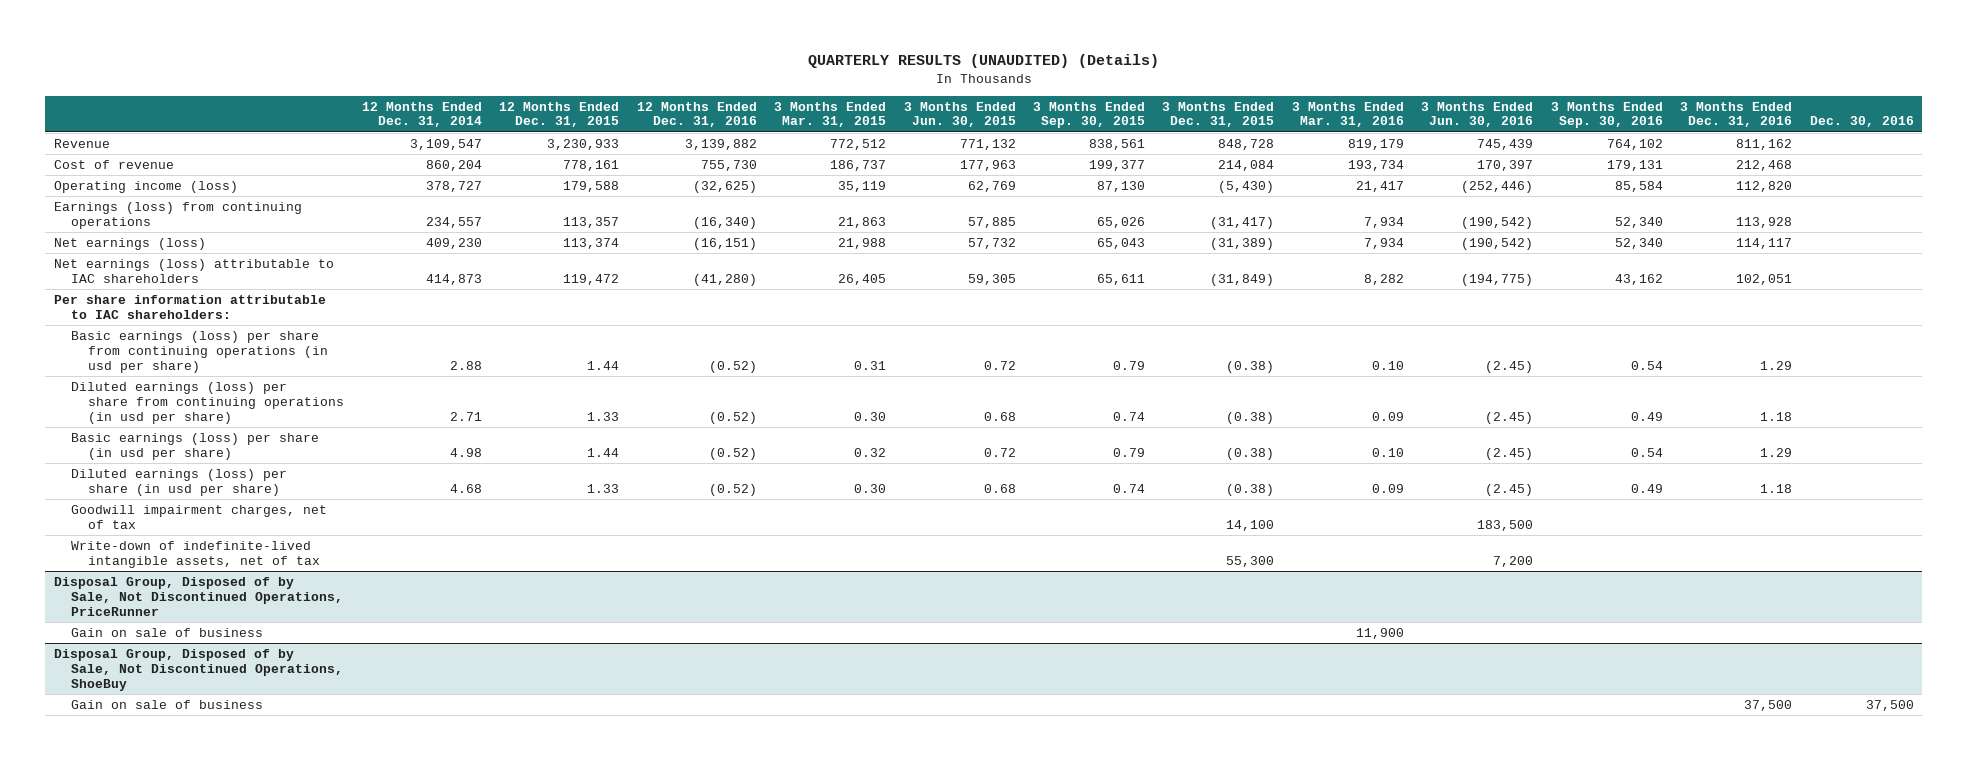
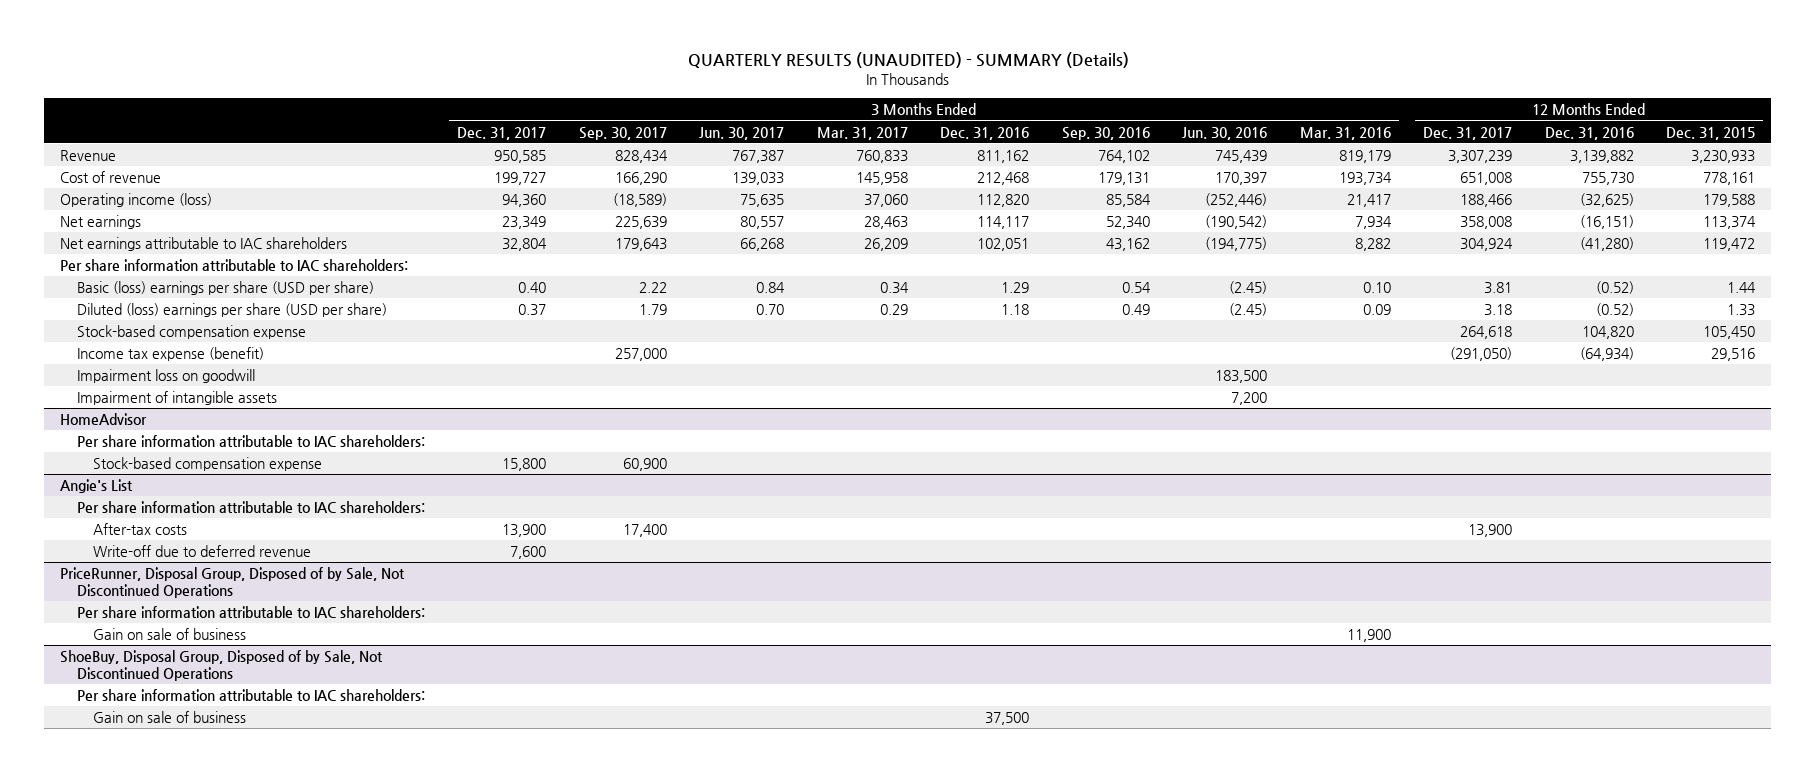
- QUARTERLY RESULTS (UNAUDITED) (Details)
+ QUARTERLY RESULTS (UNAUDITED) - SUMMARY (Details)
- | 12 Months Ended Dec. 31, 2014 | 12 Months Ended Dec. 31, 2015 | 12 Months Ended Dec. 31, 2016 | 3 Months Ended Mar. 31, 2015 | 3 Months Ended Jun. 30, 2015 | 3 Months Ended Sep. 30, 2015 | 3 Months Ended Dec. 31, 2015 | 3 Months Ended Mar. 31, 2016 | 3 Months Ended Jun. 30, 2016 | 3 Months Ended Sep. 30, 2016 | 3 Months Ended Dec. 31, 2016 | Dec. 30, 2016
+ | 3 Months Ended Dec. 31, 2017 | 3 Months Ended Sep. 30, 2017 | 3 Months Ended Jun. 30, 2017 | 3 Months Ended Mar. 31, 2017 | 3 Months Ended Dec. 31, 2016 | 3 Months Ended Sep. 30, 2016 | 3 Months Ended Jun. 30, 2016 | 3 Months Ended Mar. 31, 2016 | 12 Months Ended Dec. 31, 2017 | 12 Months Ended Dec. 31, 2016 | 12 Months Ended Dec. 31, 2015
- Earnings (loss) from continuing operations | 234,557 | 113,357 | (16,340) | 21,863 | 57,885 | 65,026 | (31,417) | 7,934 | (190,542) | 52,340 | 113,928 |
- Net earnings (loss) | 409,230 | 113,374 | (16,151) | 21,988 | 57,732 | 65,043 | (31,389) | 7,934 | (190,542) | 52,340 | 114,117 |
- Net earnings (loss) attributable to IAC shareholders | 414,873 | 119,472 | (41,280) | 26,405 | 59,305 | 65,611 | (31,849) | 8,282 | (194,775) | 43,162 | 102,051 |
+ Net earnings | 23,349 | 225,639 | 80,557 | 28,463 | 114,117 | 52,340 | (190,542) | 7,934 | 358,008 | (16,151) | 113,374
+ Net earnings attributable to IAC shareholders | 32,804 | 179,643 | 66,268 | 26,209 | 102,051 | 43,162 | (194,775) | 8,282 | 304,924 | (41,280) | 119,472
- Basic earnings (loss) per share from continuing operations (in usd per share) | 2.88 | 1.44 | (0.52) | 0.31 | 0.72 | 0.79 | (0.38) | 0.10 | (2.45) | 0.54 | 1.29 |
- Diluted earnings (loss) per share from continuing operations (in usd per share) | 2.71 | 1.33 | (0.52) | 0.30 | 0.68 | 0.74 | (0.38) | 0.09 | (2.45) | 0.49 | 1.18 |
- Basic earnings (loss) per share (in usd per share) | 4.98 | 1.44 | (0.52) | 0.32 | 0.72 | 0.79 | (0.38) | 0.10 | (2.45) | 0.54 | 1.29 |
- Diluted earnings (loss) per share (in usd per share) | 4.68 | 1.33 | (0.52) | 0.30 | 0.68 | 0.74 | (0.38) | 0.09 | (2.45) | 0.49 | 1.18 |
- Goodwill impairment charges, net of tax | | | | | | | 14,100 | | 183,500 | | |
- Write-down of indefinite-lived intangible assets, net of tax | | | | | | | 55,300 | | 7,200 | | |
- Disposal Group, Disposed of by Sale, Not Discontinued Operations, PriceRunner
+ Basic (loss) earnings per share (USD per share) | 0.40 | 2.22 | 0.84 | 0.34 | 1.29 | 0.54 | (2.45) | 0.10 | 3.81 | (0.52) | 1.44
+ Diluted (loss) earnings per share (USD per share) | 0.37 | 1.79 | 0.70 | 0.29 | 1.18 | 0.49 | (2.45) | 0.09 | 3.18 | (0.52) | 1.33
+ Stock-based compensation expense | | | | | | | | | 264,618 | 104,820 | 105,450
+ Income tax expense (benefit) | | 257,000 | | | | | | | (291,050) | (64,934) | 29,516
+ Impairment loss on goodwill | | | | | | | 183,500 | | | |
+ Impairment of intangible assets | | | | | | | 7,200 | | | |
+ HomeAdvisor
+ Per share information attributable to IAC shareholders:
+ Stock-based compensation expense | 15,800 | 60,900 | | | | | | | | |
+ Angie's List
+ Per share information attributable to IAC shareholders:
+ After-tax costs | 13,900 | 17,400 | | | | | | | 13,900 | |
+ Write-off due to deferred revenue | 7,600 | | | | | | | | | |
+ PriceRunner, Disposal Group, Disposed of by Sale, Not Discontinued Operations
+ Per share information attributable to IAC shareholders:
- Disposal Group, Disposed of by Sale, Not Discontinued Operations, ShoeBuy
+ ShoeBuy, Disposal Group, Disposed of by Sale, Not Discontinued Operations
+ Per share information attributable to IAC shareholders:

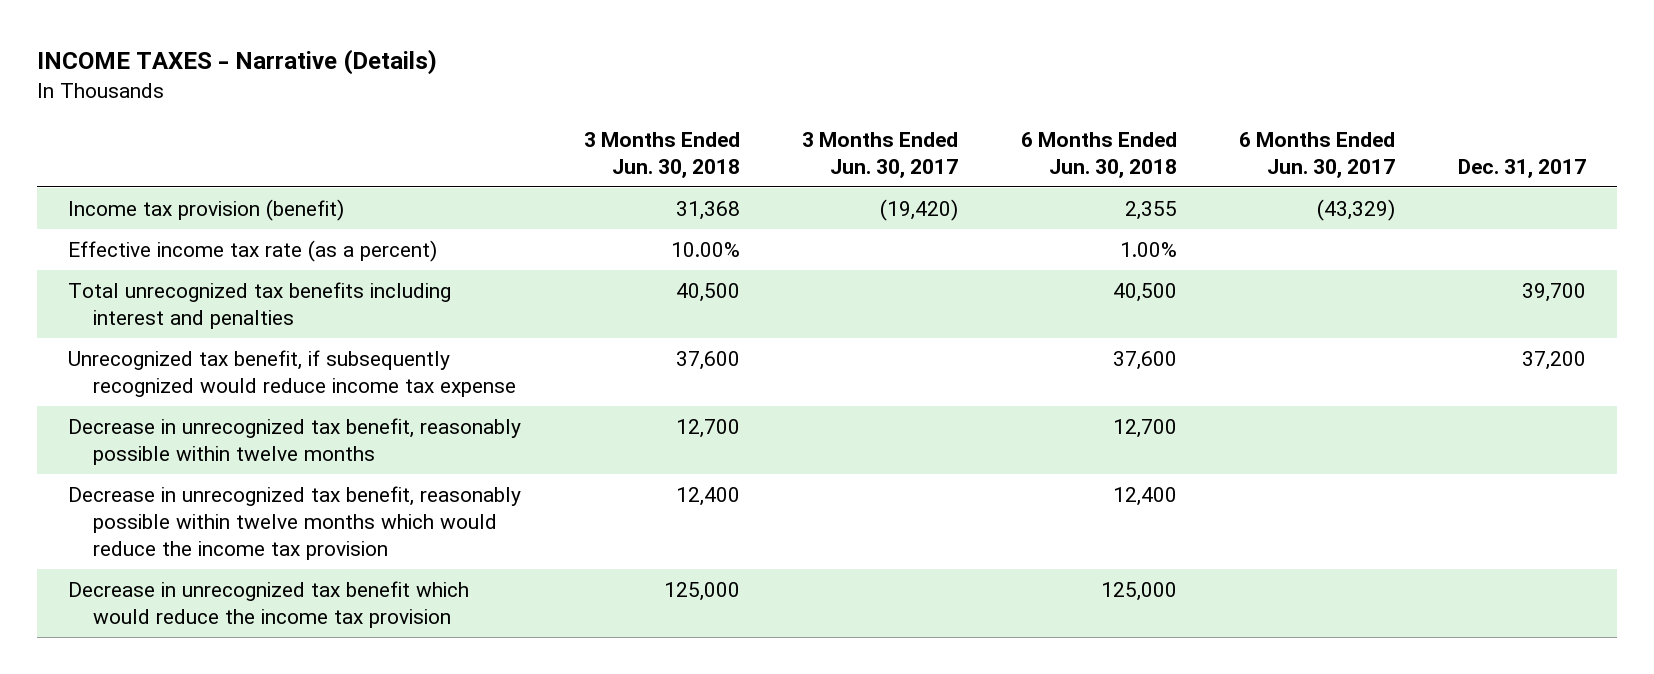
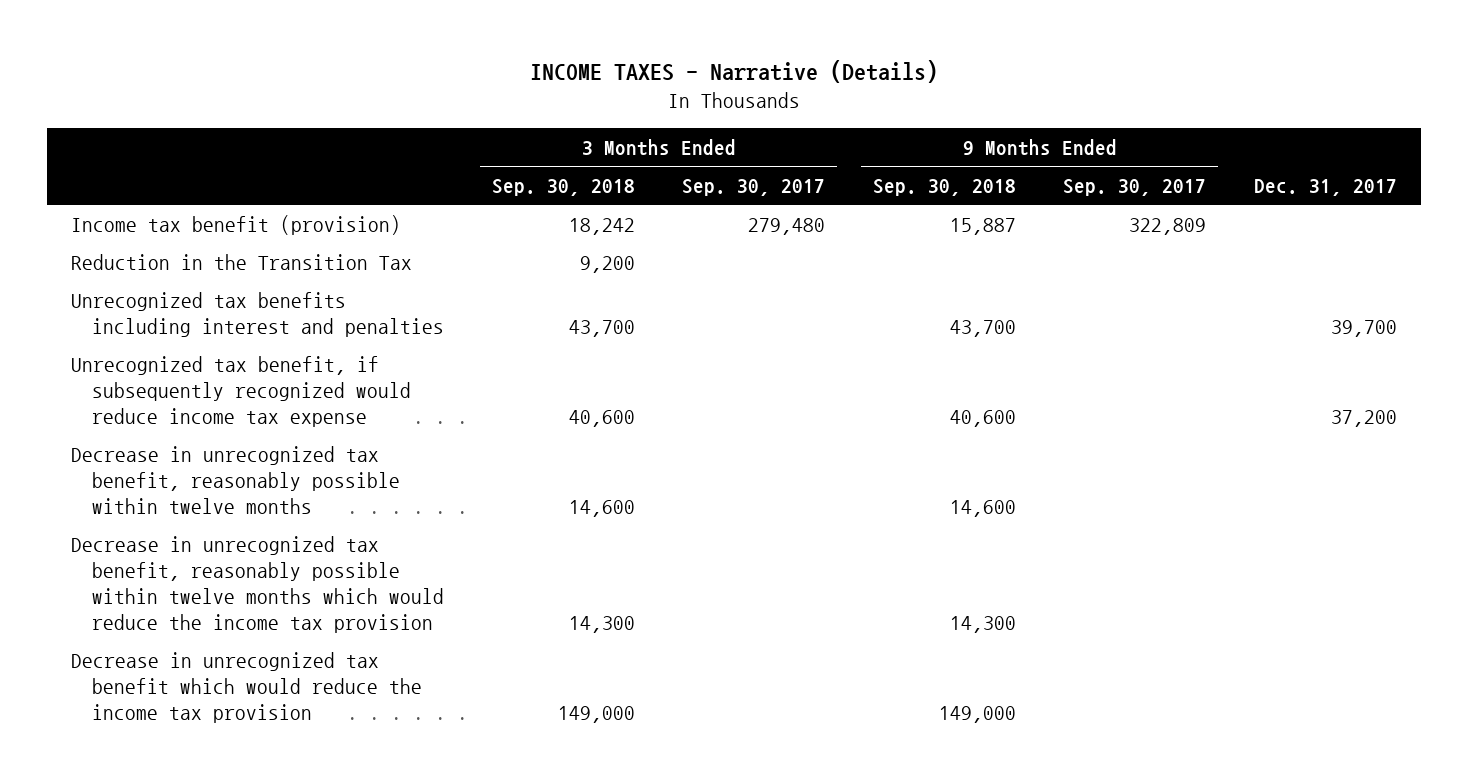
- | 3 Months Ended Jun. 30, 2018 | 3 Months Ended Jun. 30, 2017 | 6 Months Ended Jun. 30, 2018 | 6 Months Ended Jun. 30, 2017 | Dec. 31, 2017
+ | 3 Months Ended Sep. 30, 2018 | 3 Months Ended Sep. 30, 2017 | 9 Months Ended Sep. 30, 2018 | 9 Months Ended Sep. 30, 2017 | Dec. 31, 2017
- Income tax provision (benefit) | 31,368 | (19,420) | 2,355 | (43,329) |
- Effective income tax rate (as a percent) | 10.00% | | 1.00% | |
- Total unrecognized tax benefits including interest and penalties | 40,500 | | 40,500 | | 39,700
+ Income tax benefit (provision) | 18,242 | 279,480 | 15,887 | 322,809 |
+ Reduction in the Transition Tax | 9,200 | | | |
+ Unrecognized tax benefits including interest and penalties | 43,700 | | 43,700 | | 39,700

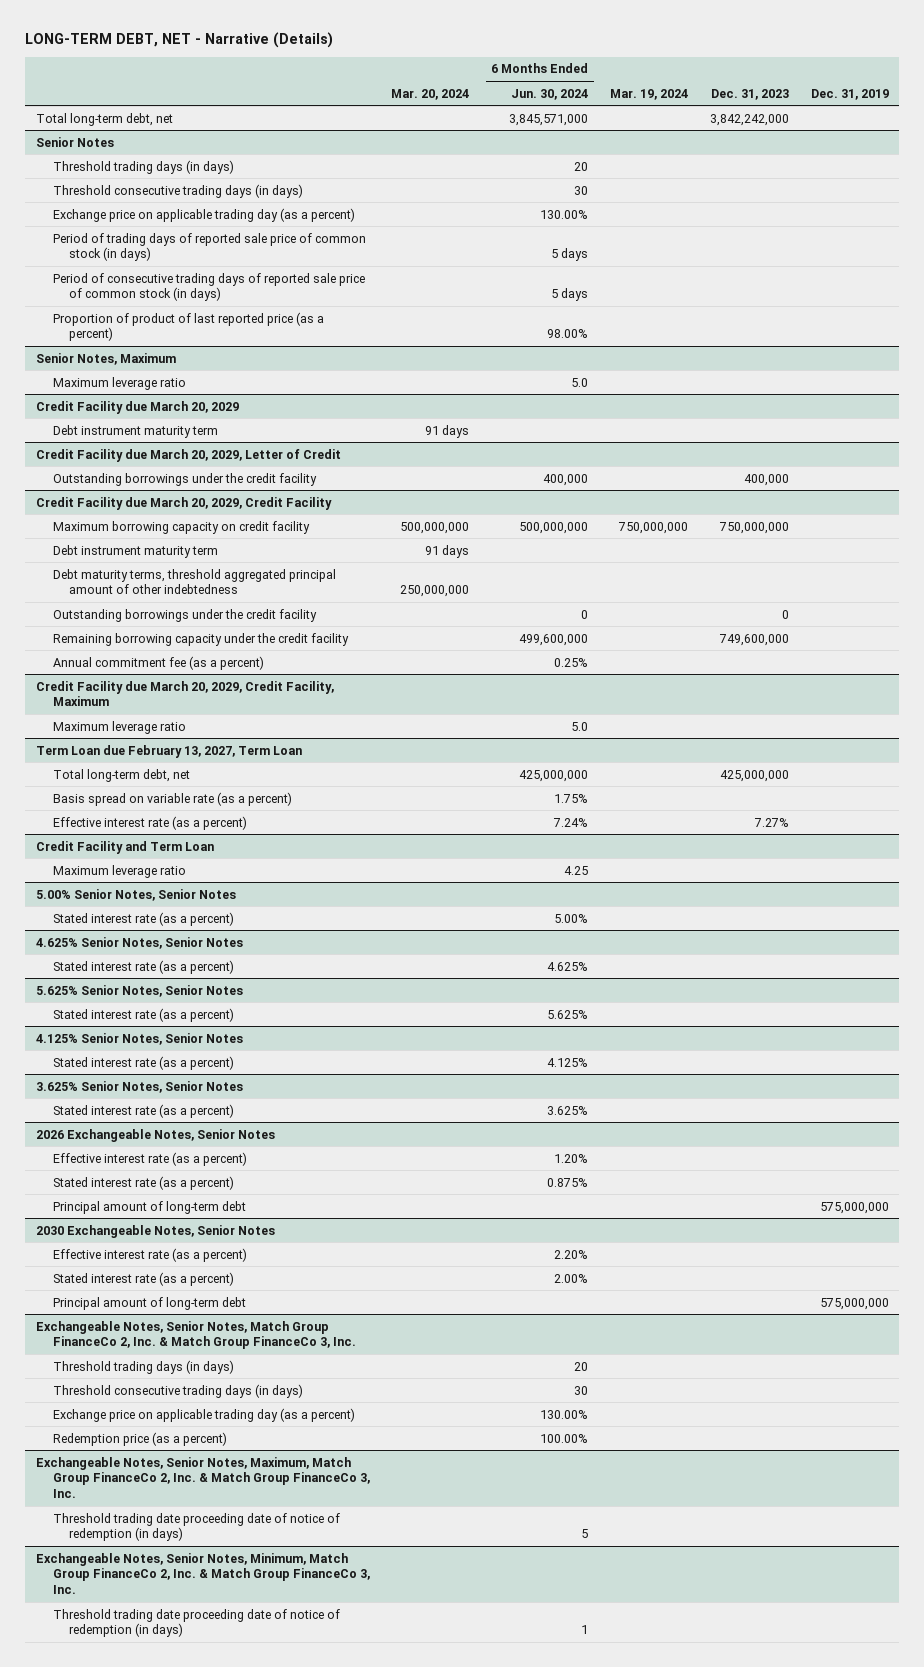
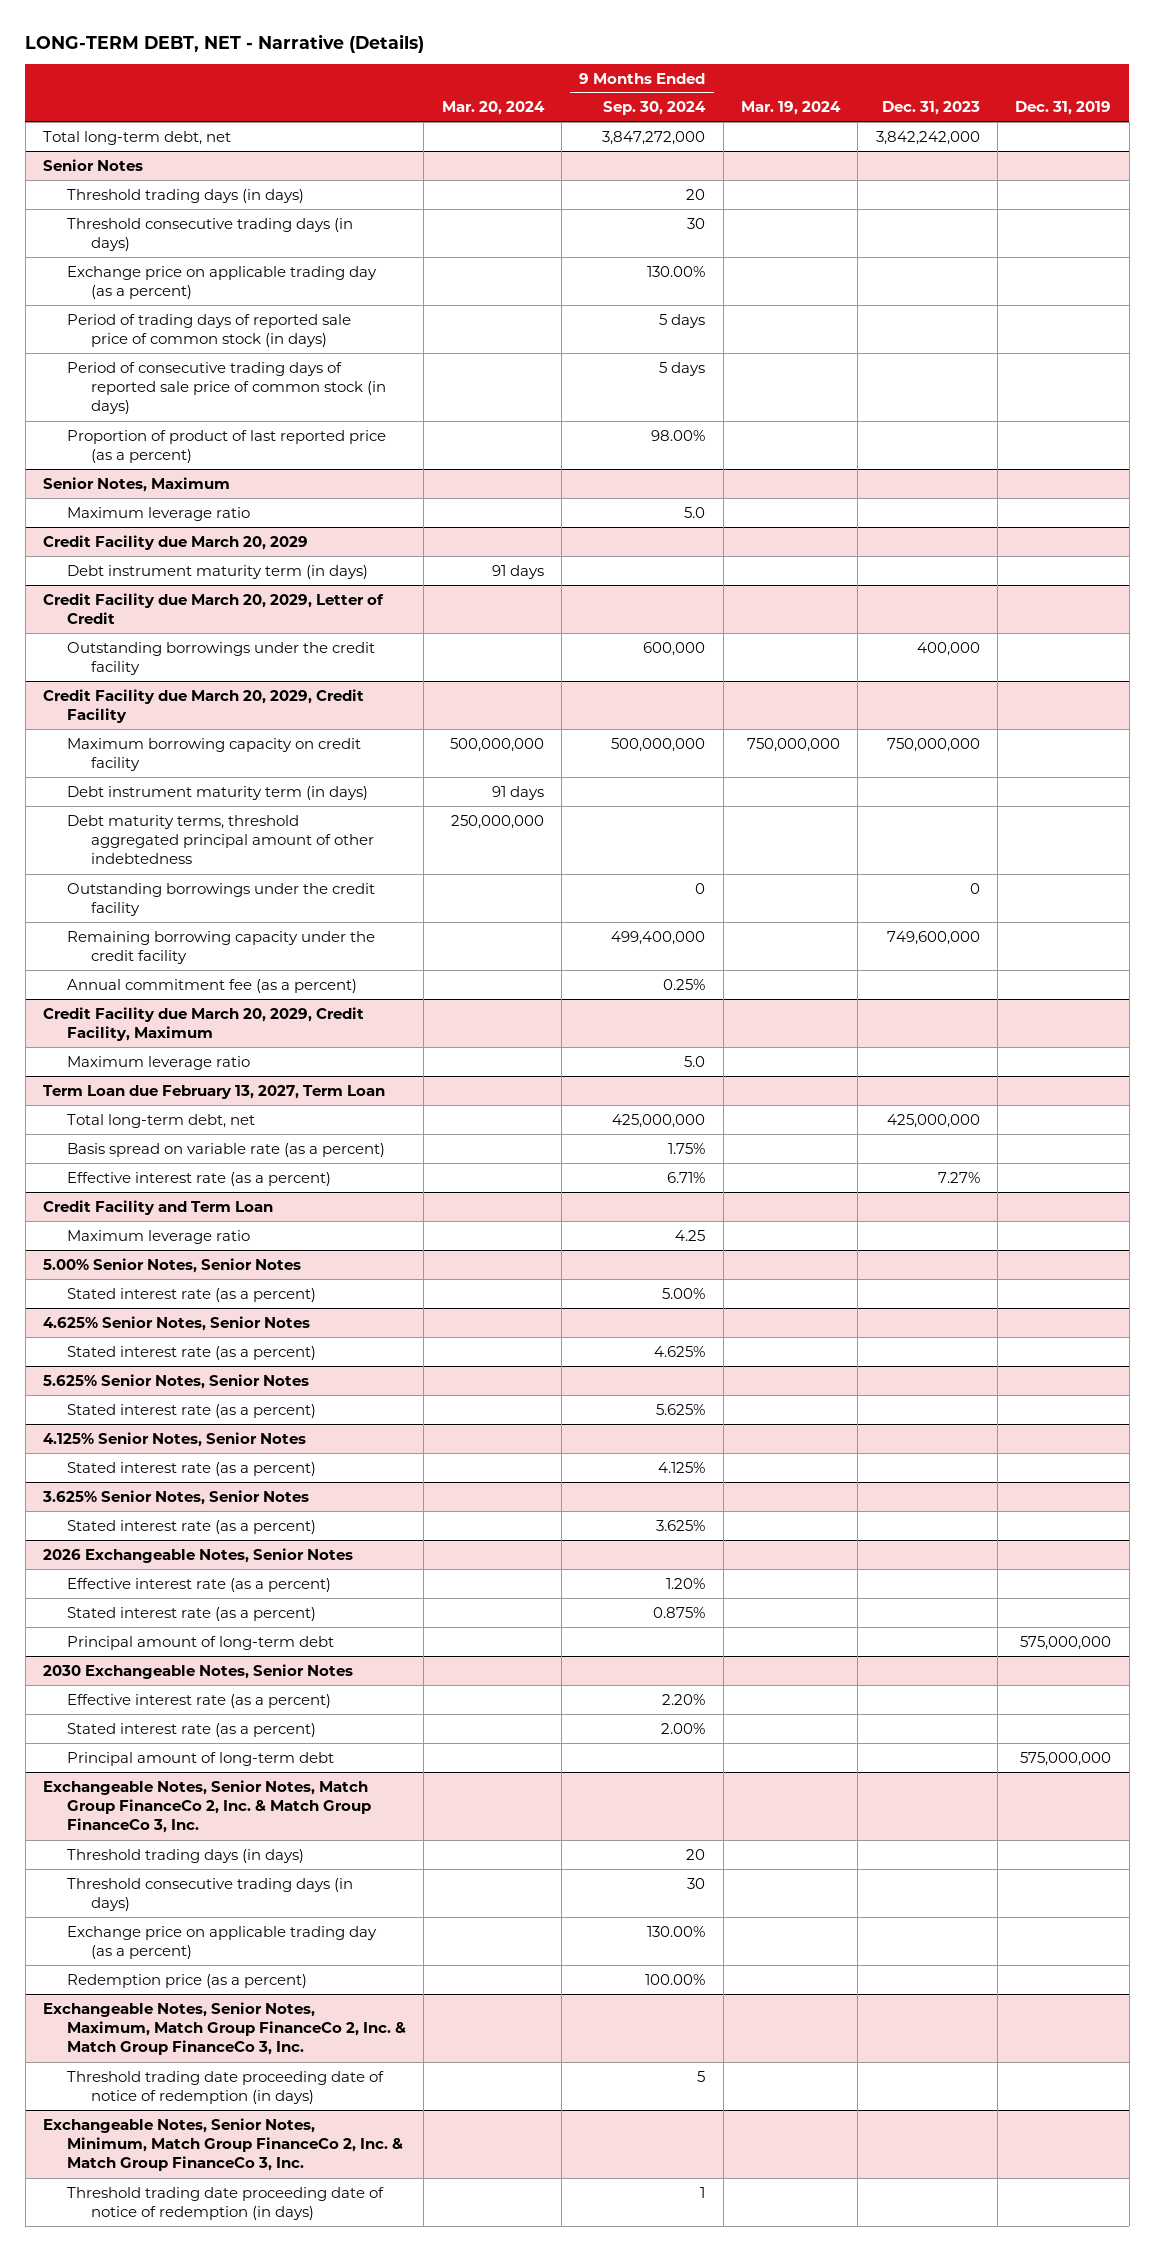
- | Mar. 20, 2024 | 6 Months Ended Jun. 30, 2024 | Mar. 19, 2024 | Dec. 31, 2023 | Dec. 31, 2019
+ | Mar. 20, 2024 | 9 Months Ended Sep. 30, 2024 | Mar. 19, 2024 | Dec. 31, 2023 | Dec. 31, 2019
@ Credit Facility due March 20, 2029
- Debt instrument maturity term | 91 days | | | |
+ Debt instrument maturity term (in days) | 91 days | | | |
@ Credit Facility due March 20, 2029, Credit Facility
- Debt instrument maturity term | 91 days | | | |
+ Debt instrument maturity term (in days) | 91 days | | | |

